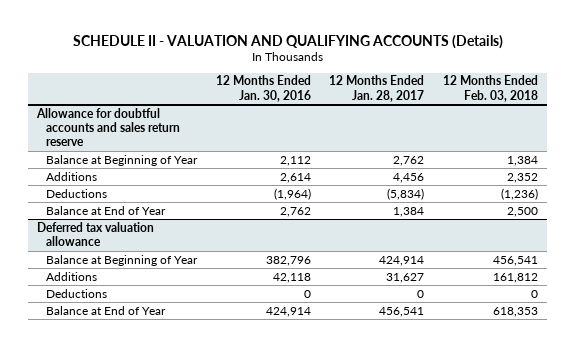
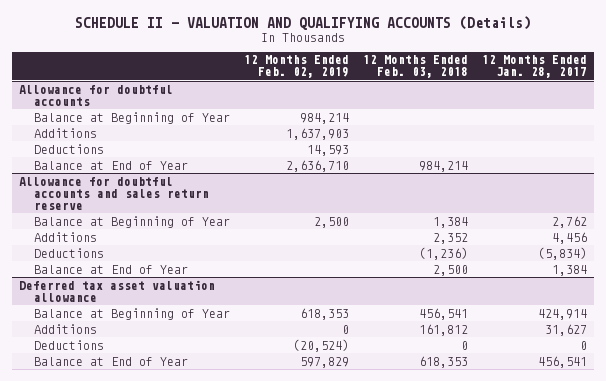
- | 12 Months Ended Jan. 30, 2016 | 12 Months Ended Jan. 28, 2017 | 12 Months Ended Feb. 03, 2018
+ | 12 Months Ended Feb. 02, 2019 | 12 Months Ended Feb. 03, 2018 | 12 Months Ended Jan. 28, 2017
+ Allowance for doubtful accounts
+ Balance at Beginning of Year | 984,214 | |
+ Additions | 1,637,903 | |
+ Deductions | 14,593 | |
+ Balance at End of Year | 2,636,710 | 984,214 |
- Deferred tax valuation allowance
+ Deferred tax asset valuation allowance

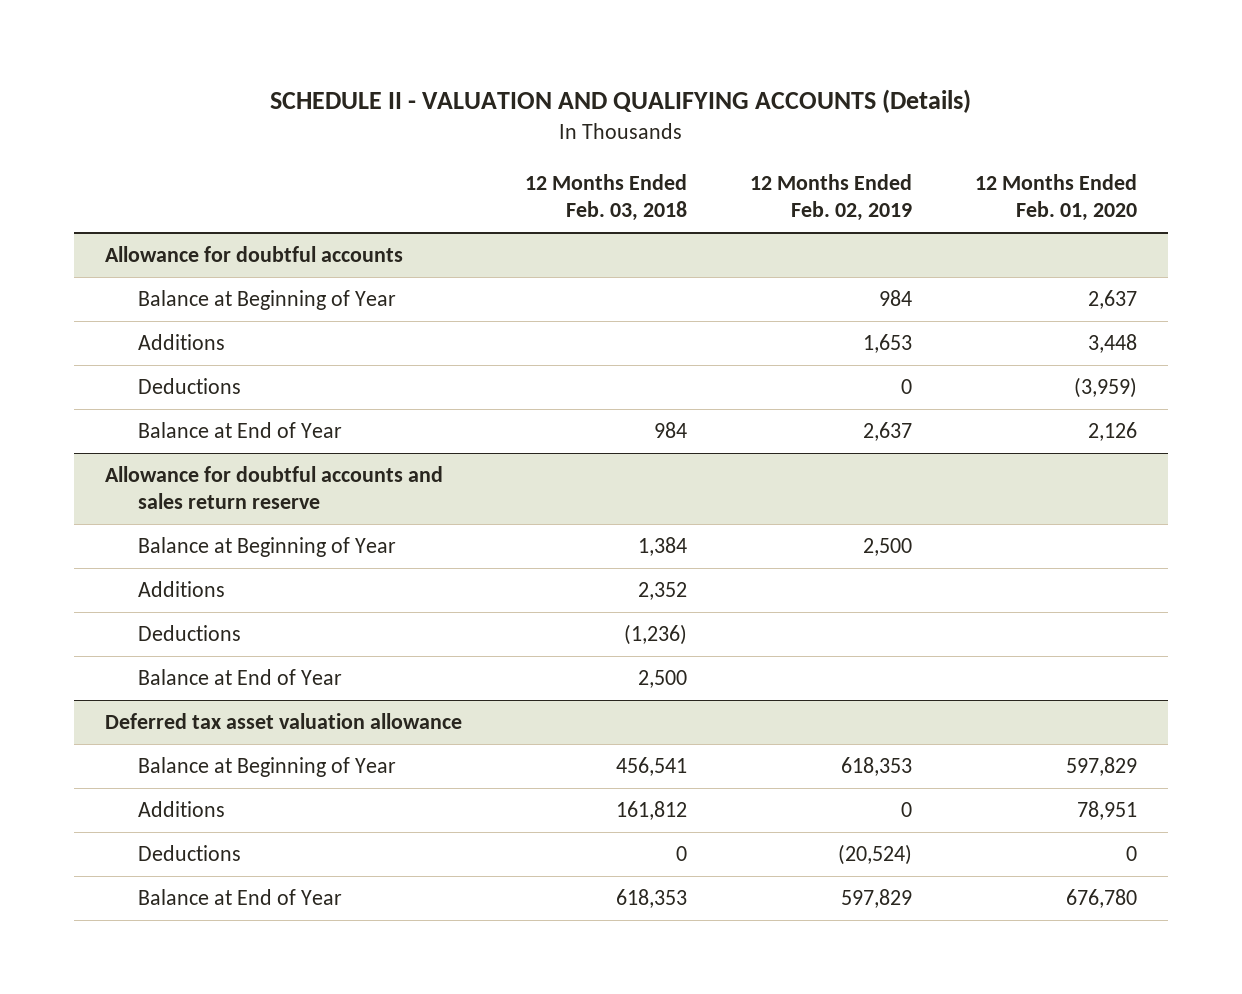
- | 12 Months Ended Feb. 02, 2019 | 12 Months Ended Feb. 03, 2018 | 12 Months Ended Jan. 28, 2017
+ | 12 Months Ended Feb. 03, 2018 | 12 Months Ended Feb. 02, 2019 | 12 Months Ended Feb. 01, 2020
@ Allowance for doubtful accounts
- Balance at Beginning of Year | 984,214 | |
- Additions | 1,637,903 | |
- Deductions | 14,593 | |
- Balance at End of Year | 2,636,710 | 984,214 |
+ Balance at Beginning of Year | | 984 | 2,637
+ Additions | | 1,653 | 3,448
+ Deductions | | 0 | (3,959)
+ Balance at End of Year | 984 | 2,637 | 2,126

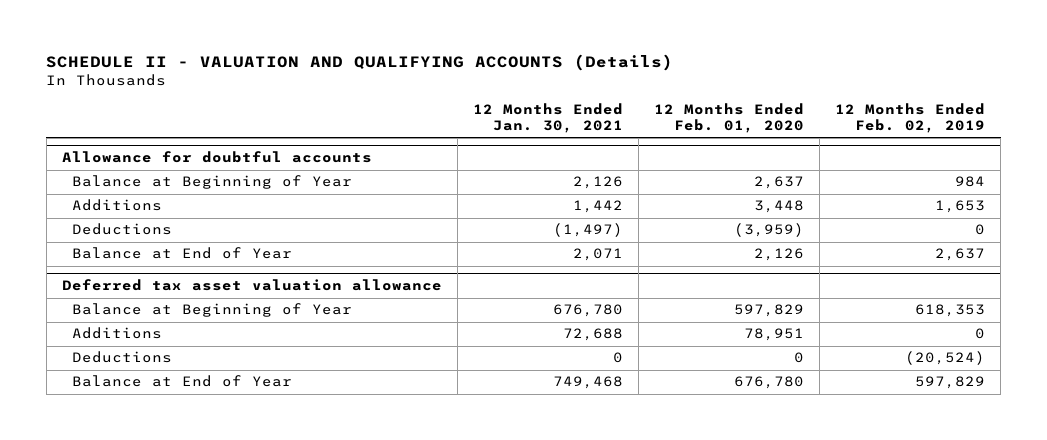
- | 12 Months Ended Feb. 03, 2018 | 12 Months Ended Feb. 02, 2019 | 12 Months Ended Feb. 01, 2020
+ | 12 Months Ended Jan. 30, 2021 | 12 Months Ended Feb. 01, 2020 | 12 Months Ended Feb. 02, 2019
- Allowance for doubtful accounts and sales return reserve
- Balance at Beginning of Year | 1,384 | 2,500 |
- Additions | 2,352 | |
- Deductions | (1,236) | |
- Balance at End of Year | 2,500 | |

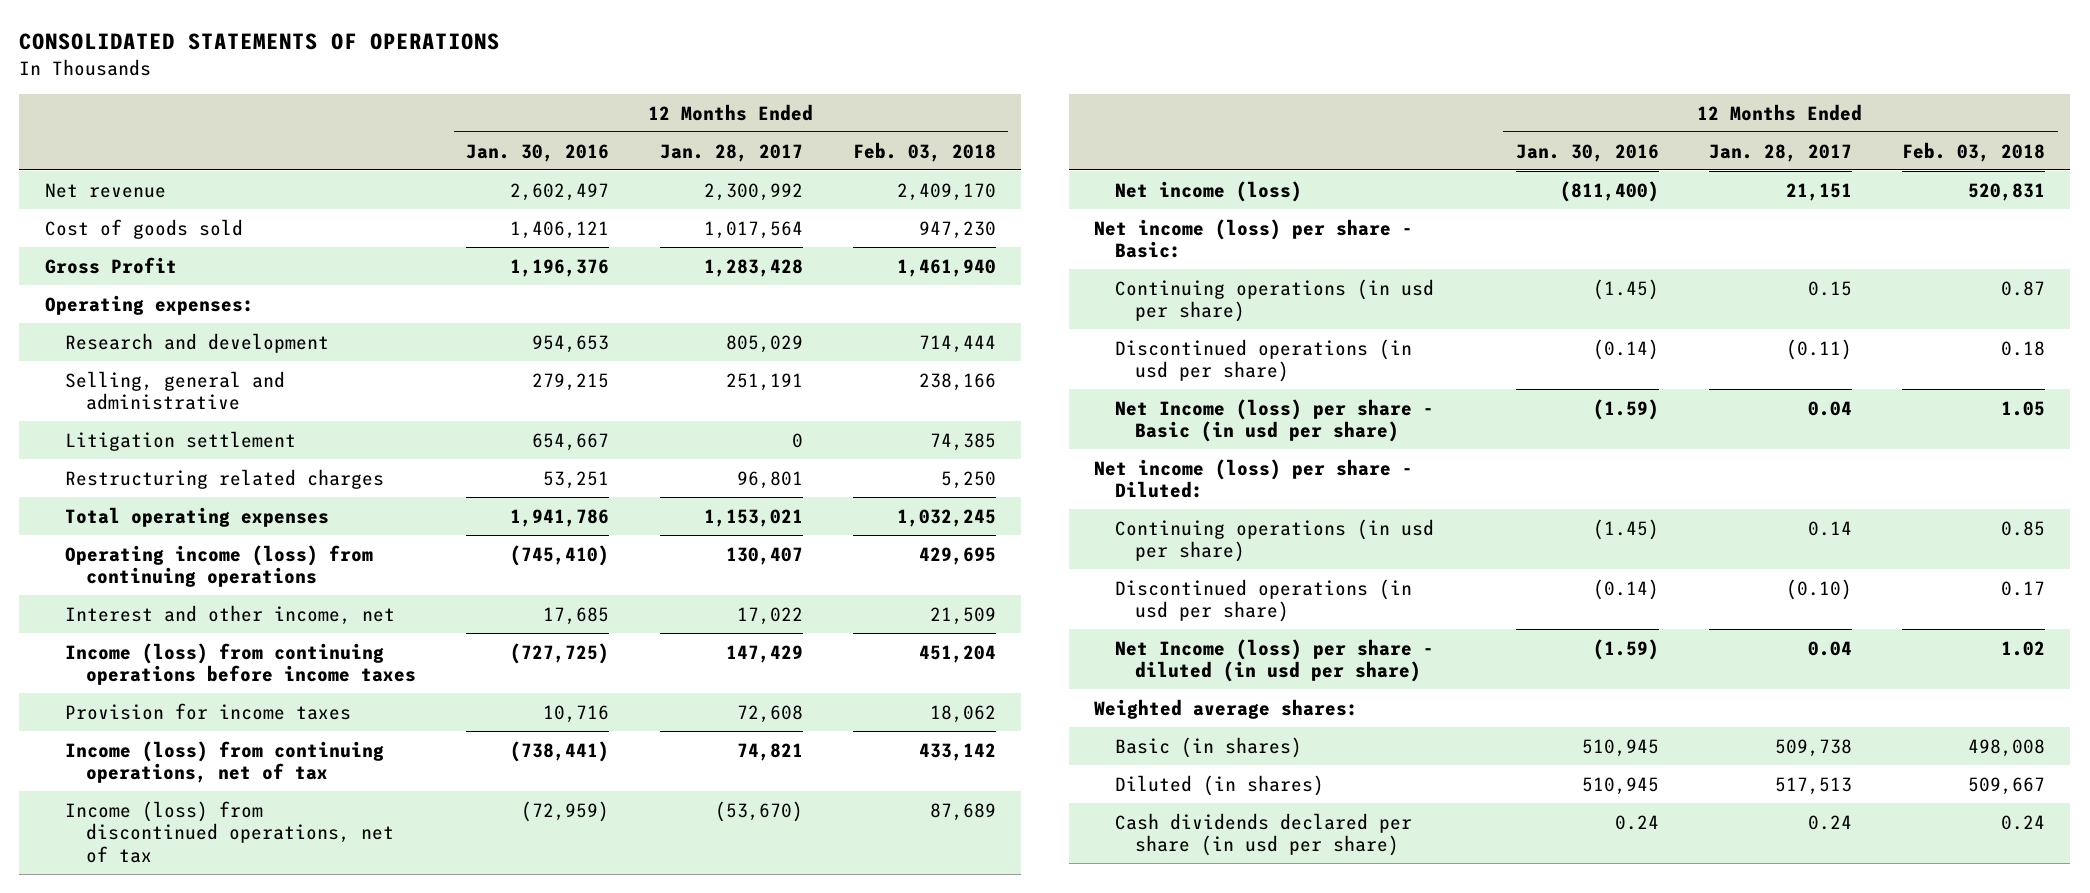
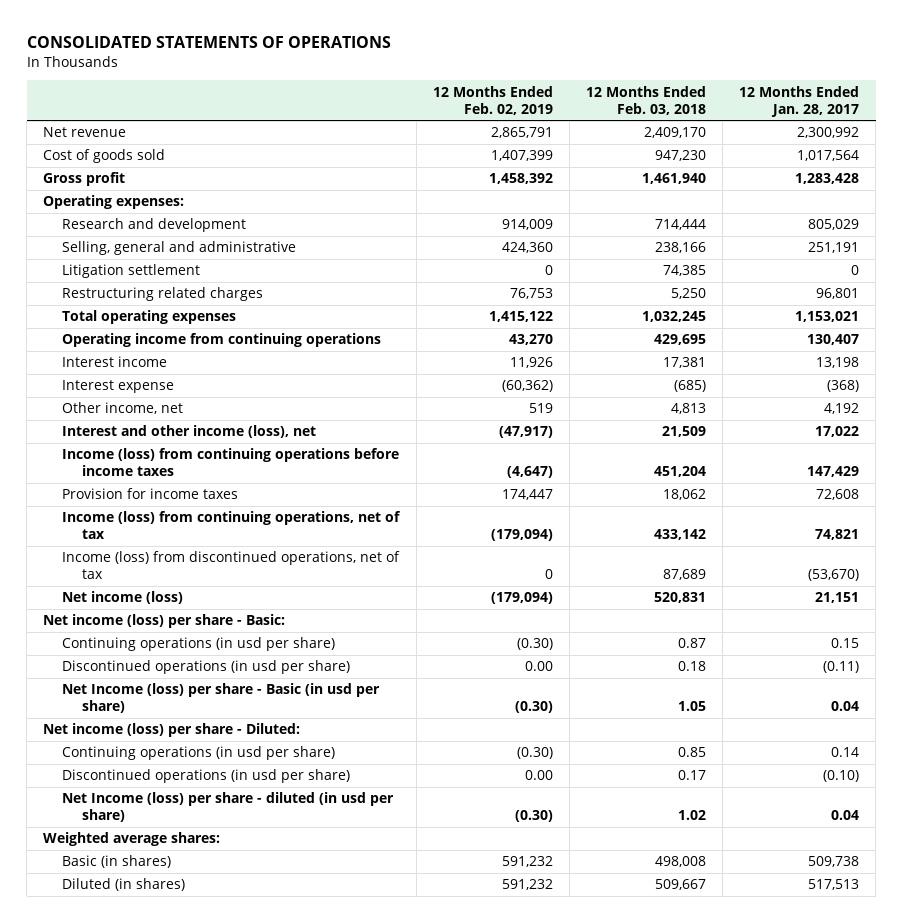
- | 12 Months Ended Jan. 30, 2016 | 12 Months Ended Jan. 28, 2017 | 12 Months Ended Feb. 03, 2018
+ | 12 Months Ended Feb. 02, 2019 | 12 Months Ended Feb. 03, 2018 | 12 Months Ended Jan. 28, 2017
- Gross Profit | 1,196,376 | 1,283,428 | 1,461,940
+ Gross profit | 1,458,392 | 1,461,940 | 1,283,428
- Operating income (loss) from continuing operations | (745,410) | 130,407 | 429,695
- Interest and other income, net | 17,685 | 17,022 | 21,509
+ Operating income from continuing operations | 43,270 | 429,695 | 130,407
+ Interest income | 11,926 | 17,381 | 13,198
+ Interest expense | (60,362) | (685) | (368)
+ Other income, net | 519 | 4,813 | 4,192
+ Interest and other income (loss), net | (47,917) | 21,509 | 17,022
- Cash dividends declared per share (in usd per share) | 0.24 | 0.24 | 0.24

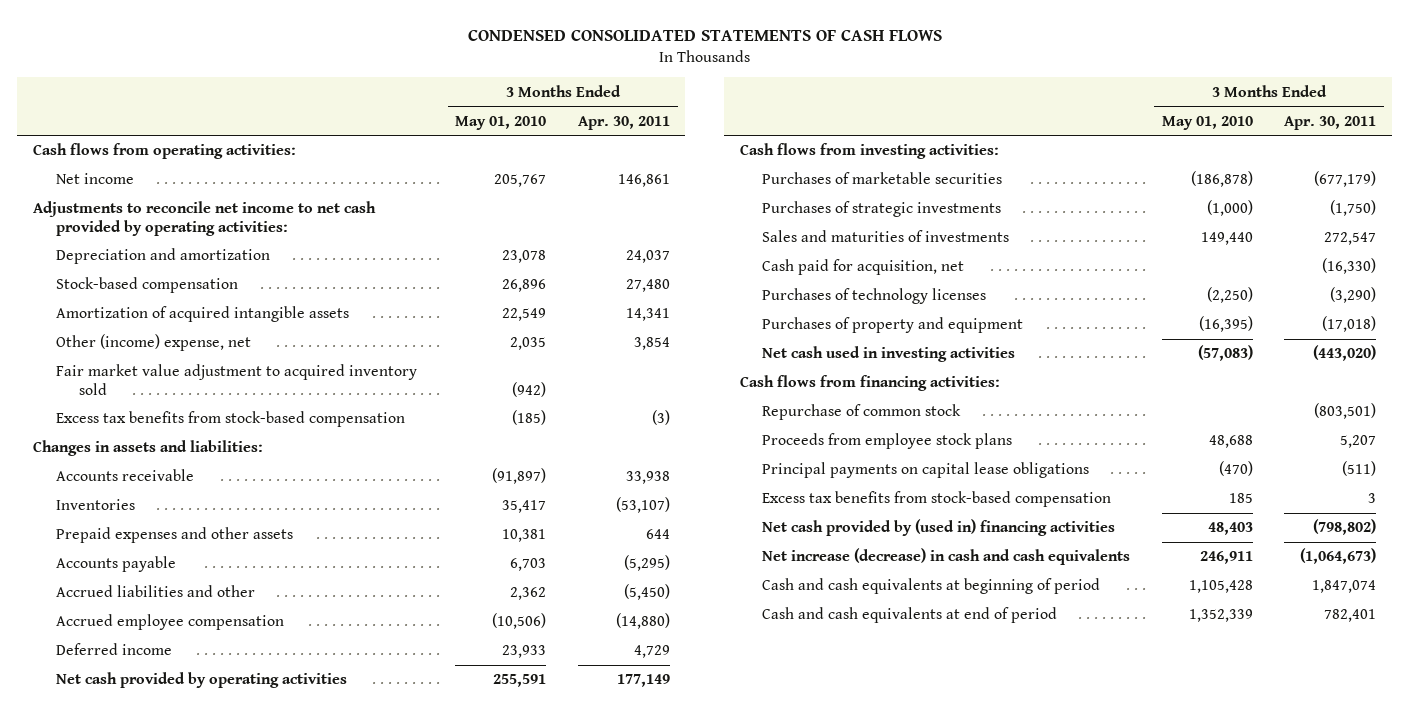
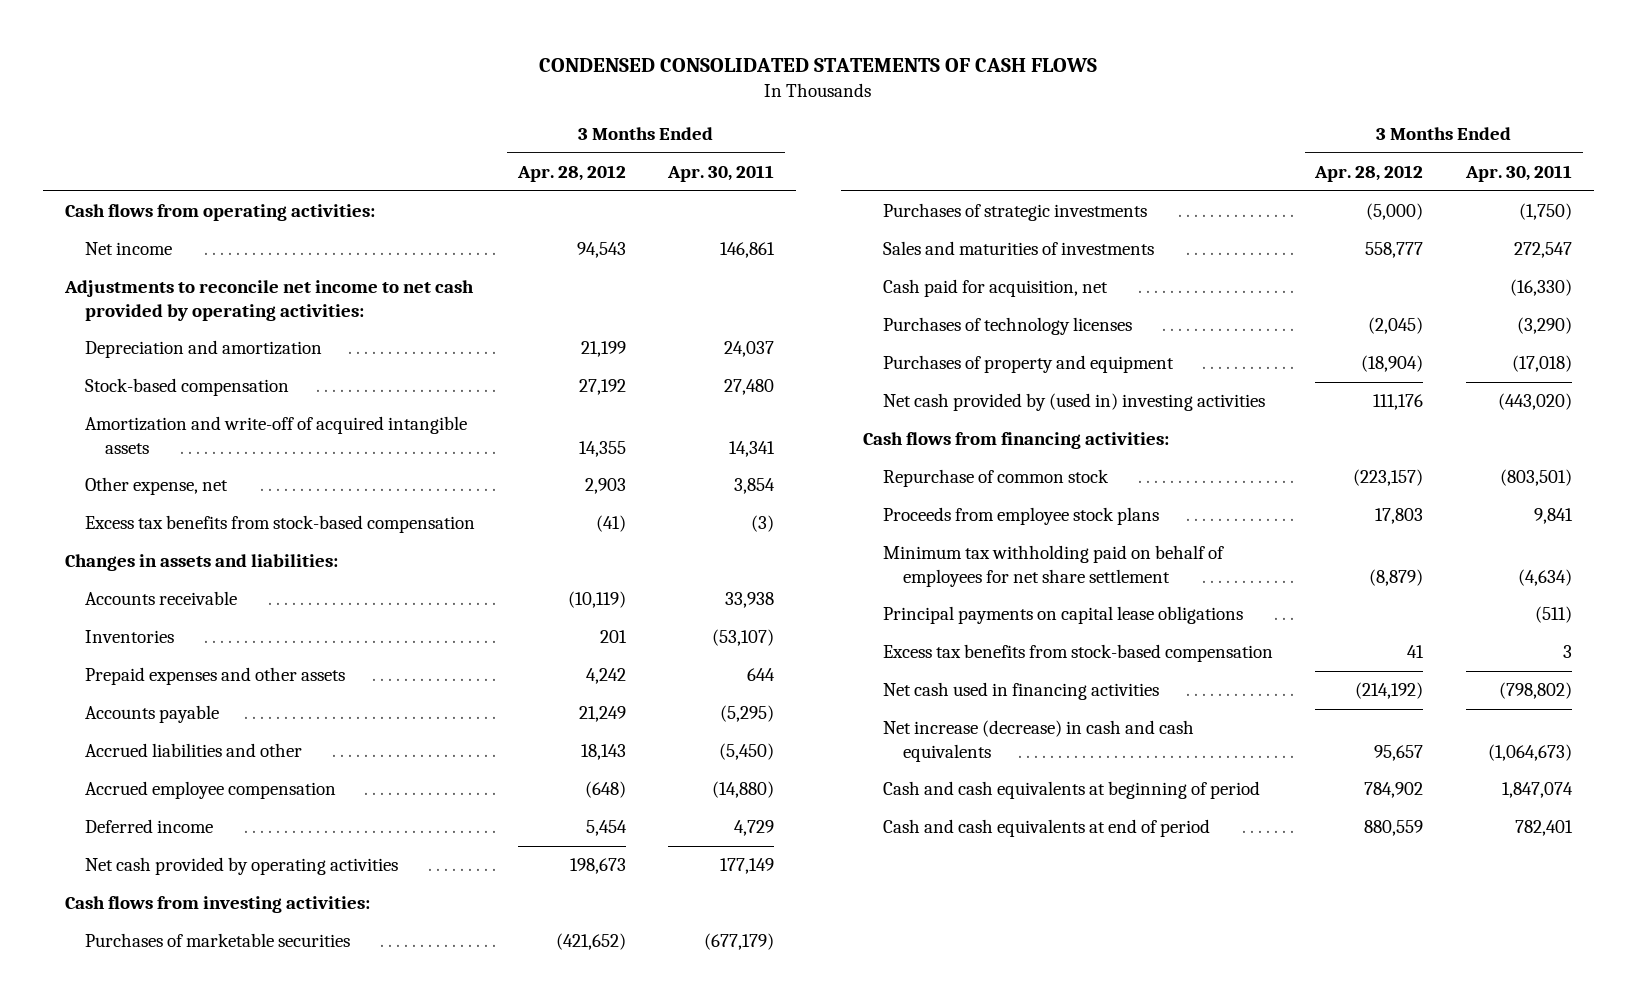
- | 3 Months Ended May 01, 2010 | 3 Months Ended Apr. 30, 2011
+ | 3 Months Ended Apr. 28, 2012 | 3 Months Ended Apr. 30, 2011
- Amortization of acquired intangible assets | 22,549 | 14,341
- Other (income) expense, net | 2,035 | 3,854
- Fair market value adjustment to acquired inventory sold | (942) |
+ Amortization and write-off of acquired intangible assets | 14,355 | 14,341
+ Other expense, net | 2,903 | 3,854
- Net cash used in investing activities | (57,083) | (443,020)
+ Net cash provided by (used in) investing activities | 111,176 | (443,020)
- Proceeds from employee stock plans | 48,688 | 5,207
+ Proceeds from employee stock plans | 17,803 | 9,841
+ Minimum tax withholding paid on behalf of employees for net share settlement | (8,879) | (4,634)
- Net cash provided by (used in) financing activities | 48,403 | (798,802)
+ Net cash used in financing activities | (214,192) | (798,802)

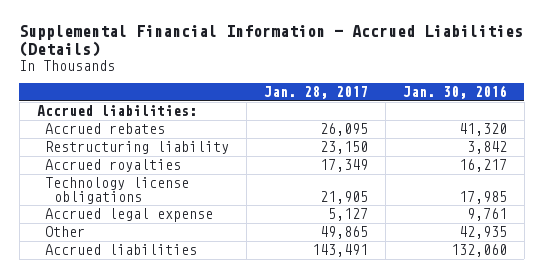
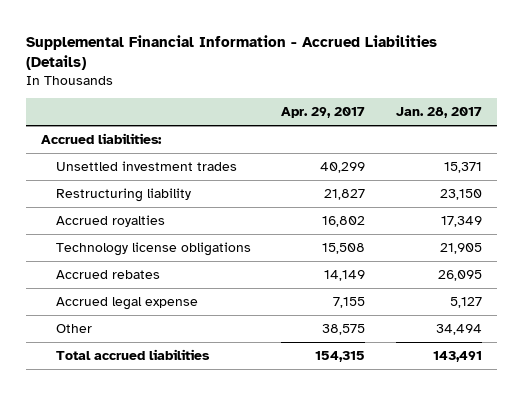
- | Jan. 28, 2017 | Jan. 30, 2016
+ | Apr. 29, 2017 | Jan. 28, 2017
+ Unsettled investment trades | 40,299 | 15,371
moved down: Accrued rebates | 14,149 | 26,095
- Other | 49,865 | 42,935
- Accrued liabilities | 143,491 | 132,060
+ Other | 38,575 | 34,494
+ Total accrued liabilities | 154,315 | 143,491

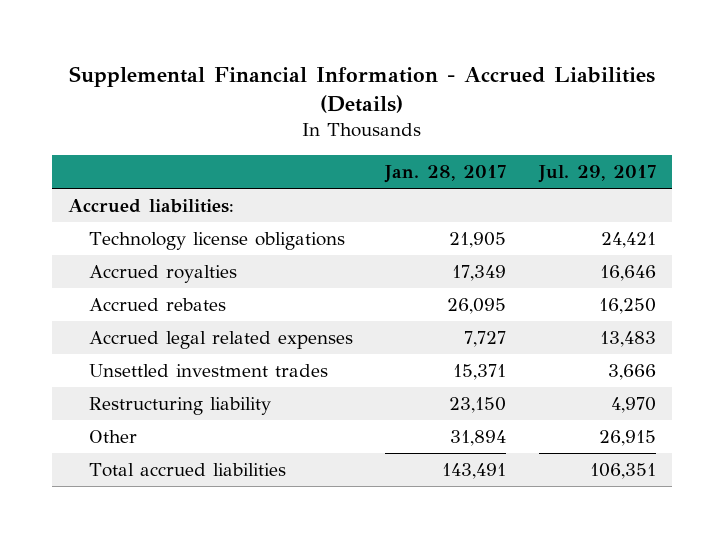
- | Apr. 29, 2017 | Jan. 28, 2017
+ | Jan. 28, 2017 | Jul. 29, 2017
moved down: Accrued royalties | 17,349 | 16,646
- Accrued legal expense | 7,155 | 5,127
- Other | 38,575 | 34,494
+ Accrued legal related expenses | 7,727 | 13,483
moved down: Unsettled investment trades | 15,371 | 3,666
moved down: Restructuring liability | 23,150 | 4,970
+ Other | 31,894 | 26,915

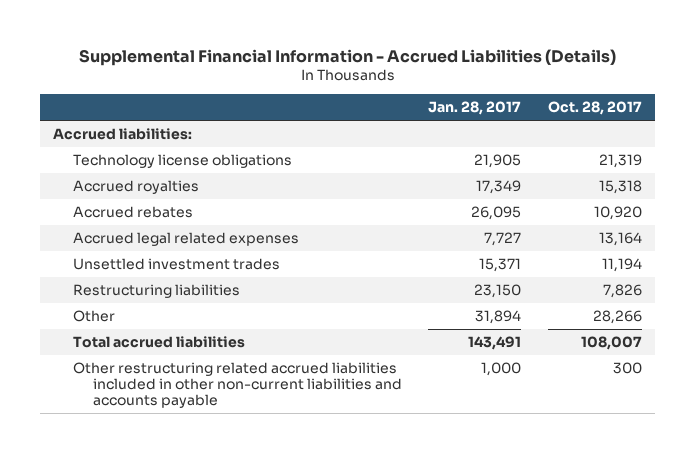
- | Jan. 28, 2017 | Jul. 29, 2017
+ | Jan. 28, 2017 | Oct. 28, 2017
- Restructuring liability | 23,150 | 4,970
+ Restructuring liabilities | 23,150 | 7,826
+ Other restructuring related accrued liabilities included in other non-current liabilities and accounts payable | 1,000 | 300

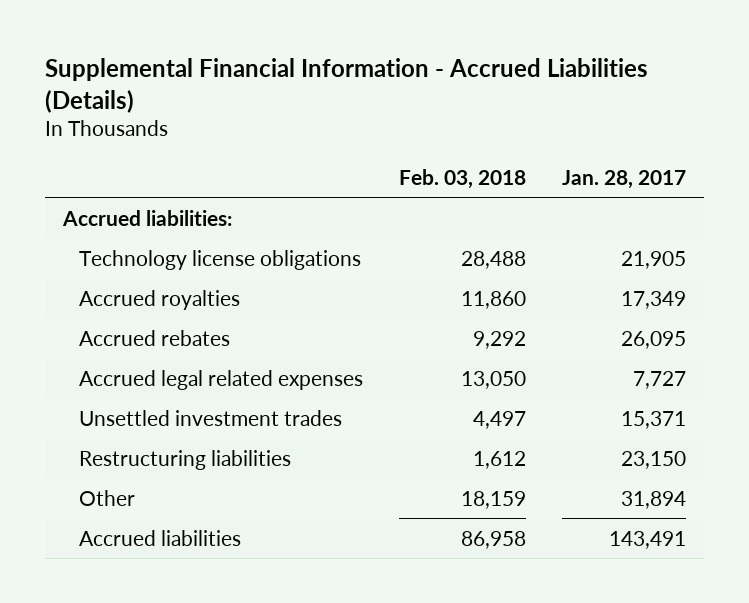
- | Jan. 28, 2017 | Oct. 28, 2017
+ | Feb. 03, 2018 | Jan. 28, 2017
- Total accrued liabilities | 143,491 | 108,007
- Other restructuring related accrued liabilities included in other non-current liabilities and accounts payable | 1,000 | 300
+ Accrued liabilities | 86,958 | 143,491

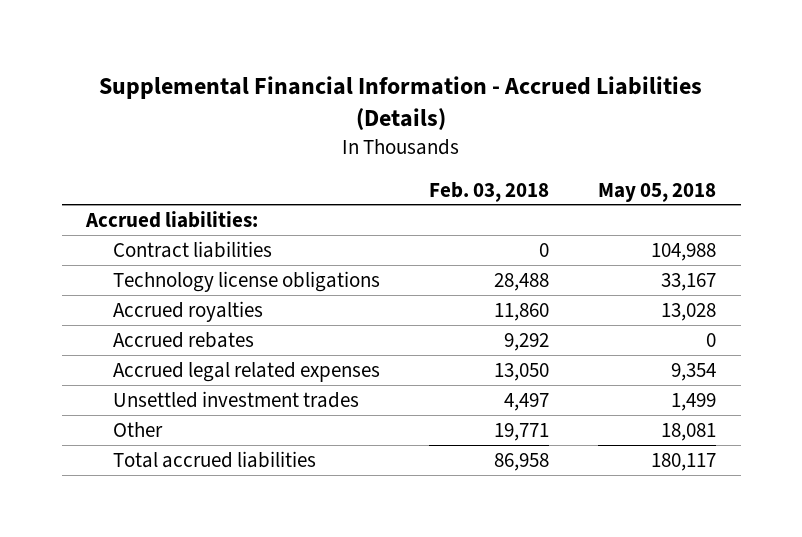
- | Feb. 03, 2018 | Jan. 28, 2017
+ | Feb. 03, 2018 | May 05, 2018
+ Contract liabilities | 0 | 104,988
- Restructuring liabilities | 1,612 | 23,150
- Other | 18,159 | 31,894
- Accrued liabilities | 86,958 | 143,491
+ Other | 19,771 | 18,081
+ Total accrued liabilities | 86,958 | 180,117

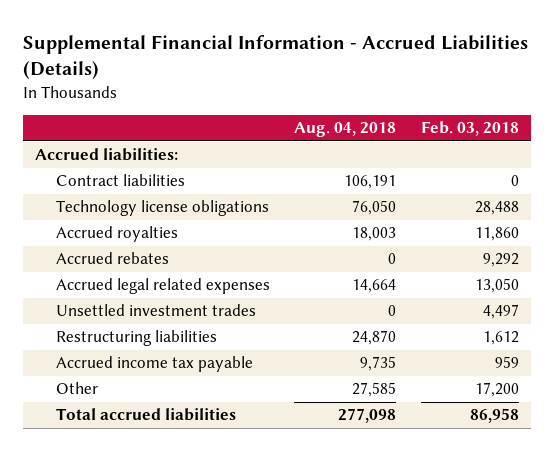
- | Feb. 03, 2018 | May 05, 2018
+ | Aug. 04, 2018 | Feb. 03, 2018
- Other | 19,771 | 18,081
+ Restructuring liabilities | 24,870 | 1,612
+ Accrued income tax payable | 9,735 | 959
+ Other | 27,585 | 17,200

